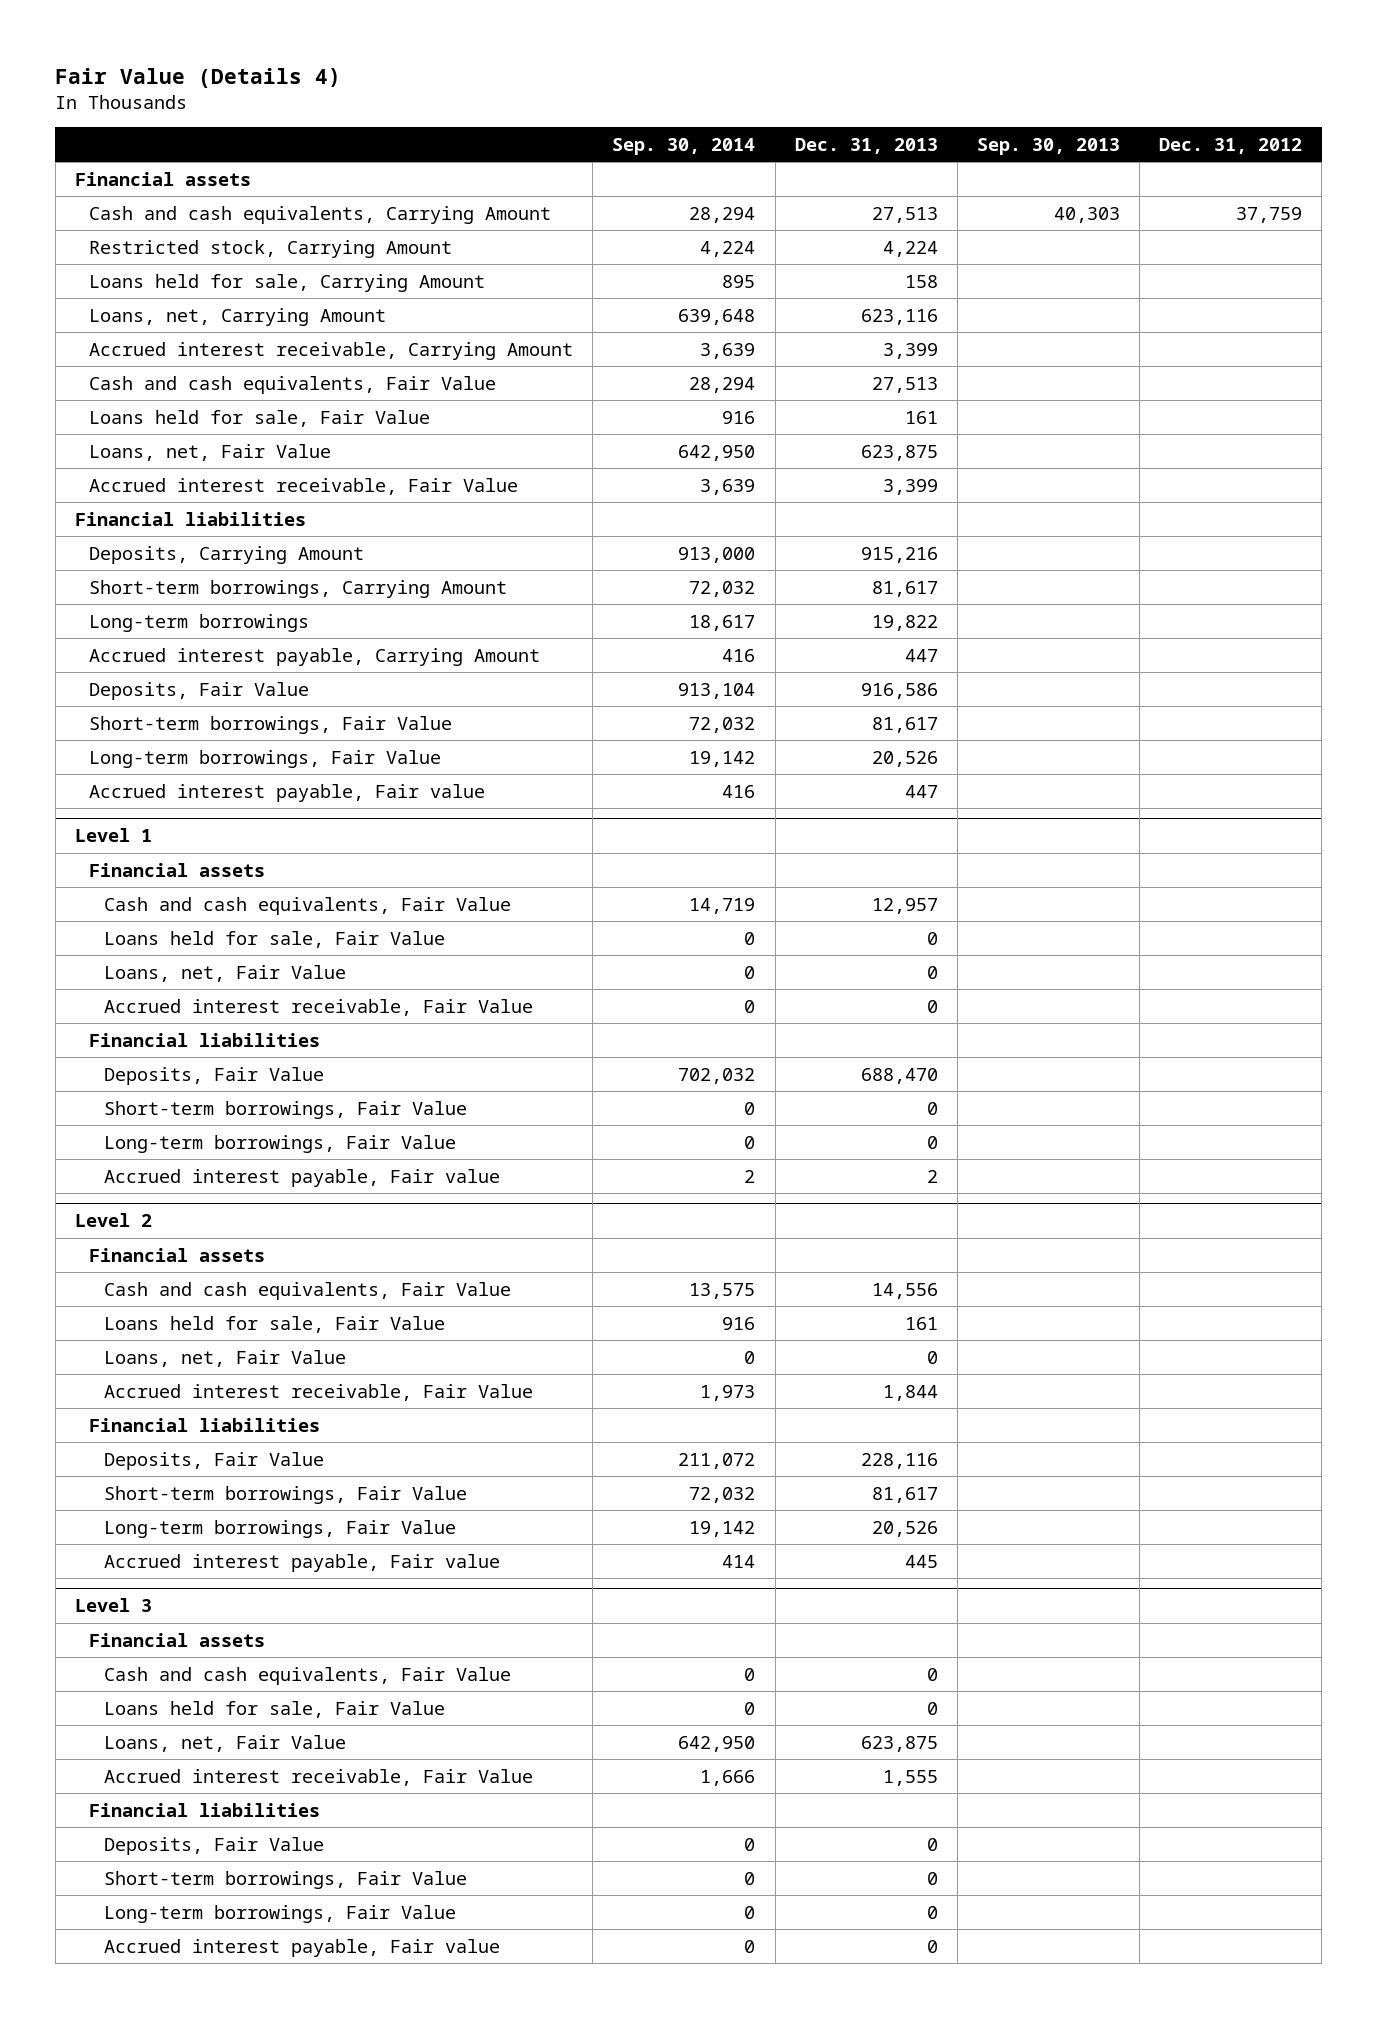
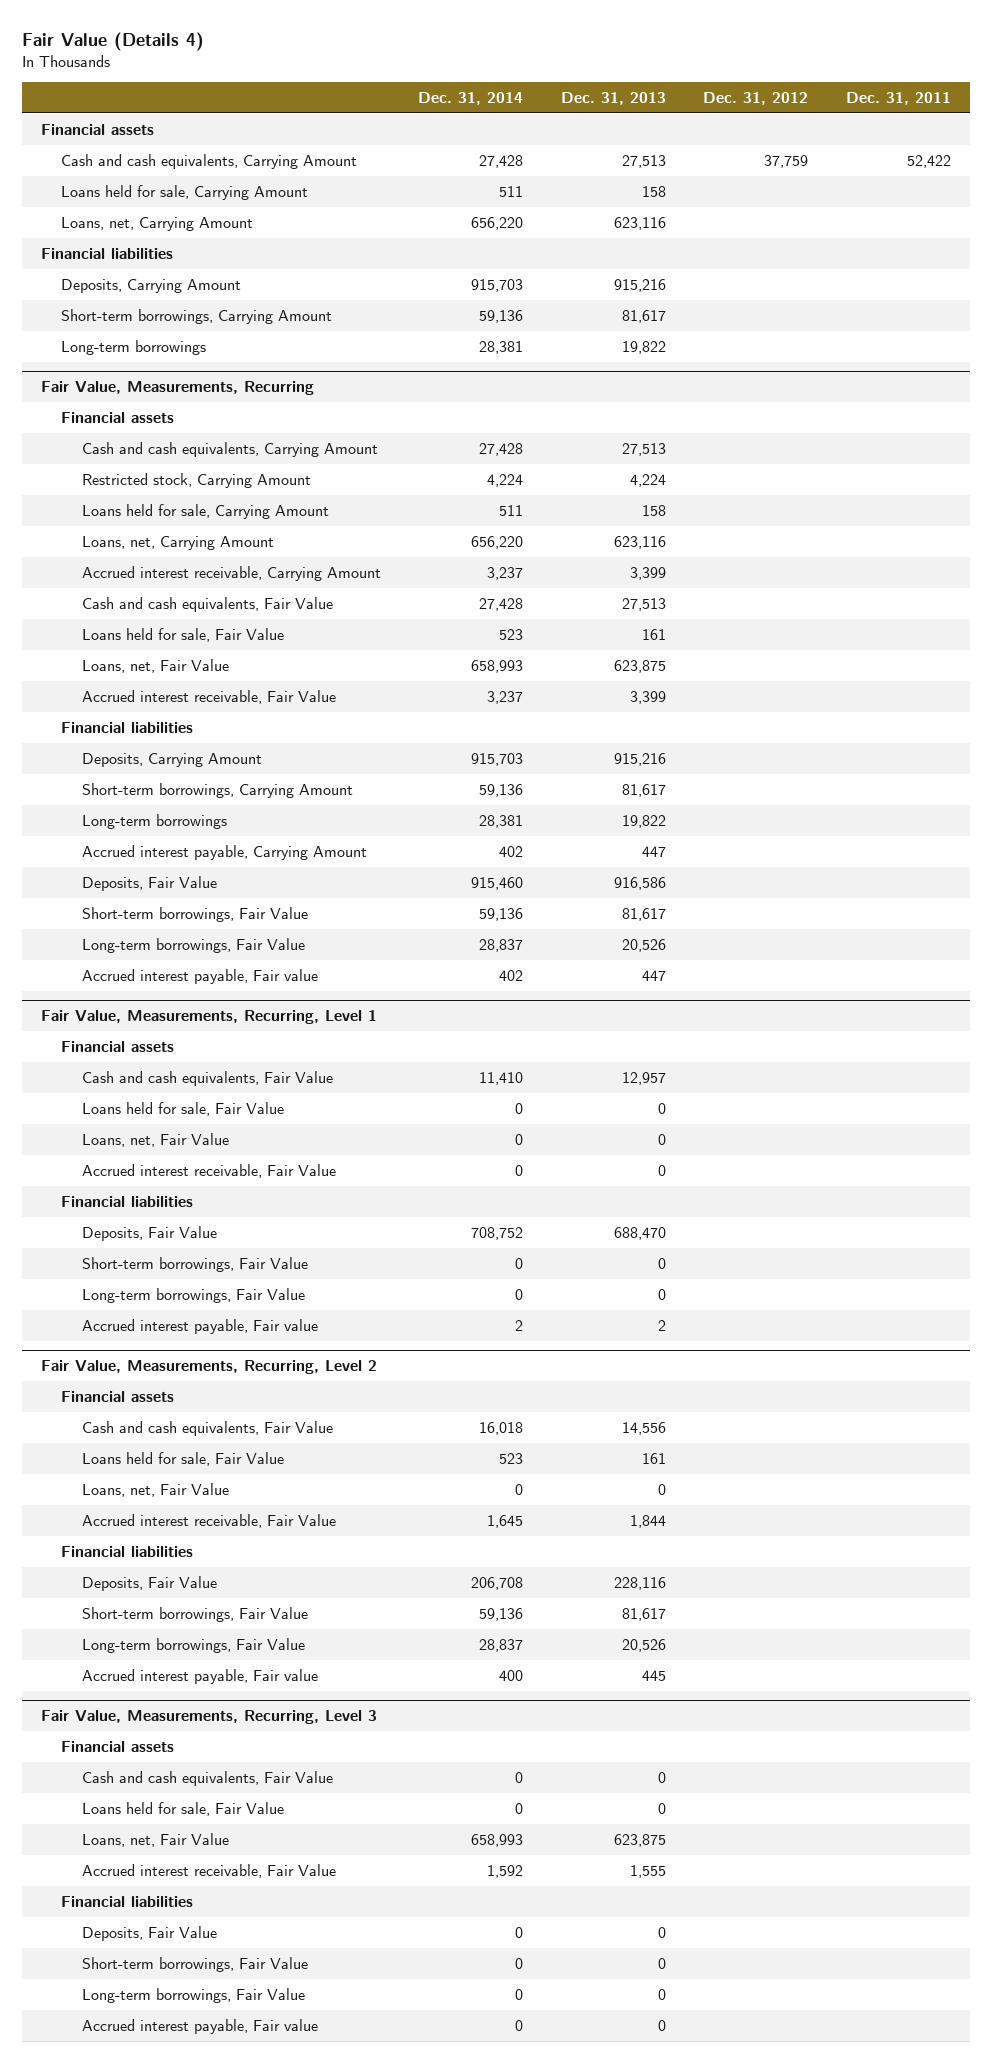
- | Sep. 30, 2014 | Dec. 31, 2013 | Sep. 30, 2013 | Dec. 31, 2012
+ | Dec. 31, 2014 | Dec. 31, 2013 | Dec. 31, 2012 | Dec. 31, 2011
+ Loans held for sale, Carrying Amount | 511 | 158 | |
+ Loans, net, Carrying Amount | 656,220 | 623,116 | |
+ Financial liabilities
+ Deposits, Carrying Amount | 915,703 | 915,216 | |
+ Short-term borrowings, Carrying Amount | 59,136 | 81,617 | |
+ Long-term borrowings | 28,381 | 19,822 | |
+ Fair Value, Measurements, Recurring
+ Financial assets
+ Cash and cash equivalents, Carrying Amount | 27,428 | 27,513 | |
- Level 1
+ Fair Value, Measurements, Recurring, Level 1
- Level 2
+ Fair Value, Measurements, Recurring, Level 2
- Level 3
+ Fair Value, Measurements, Recurring, Level 3

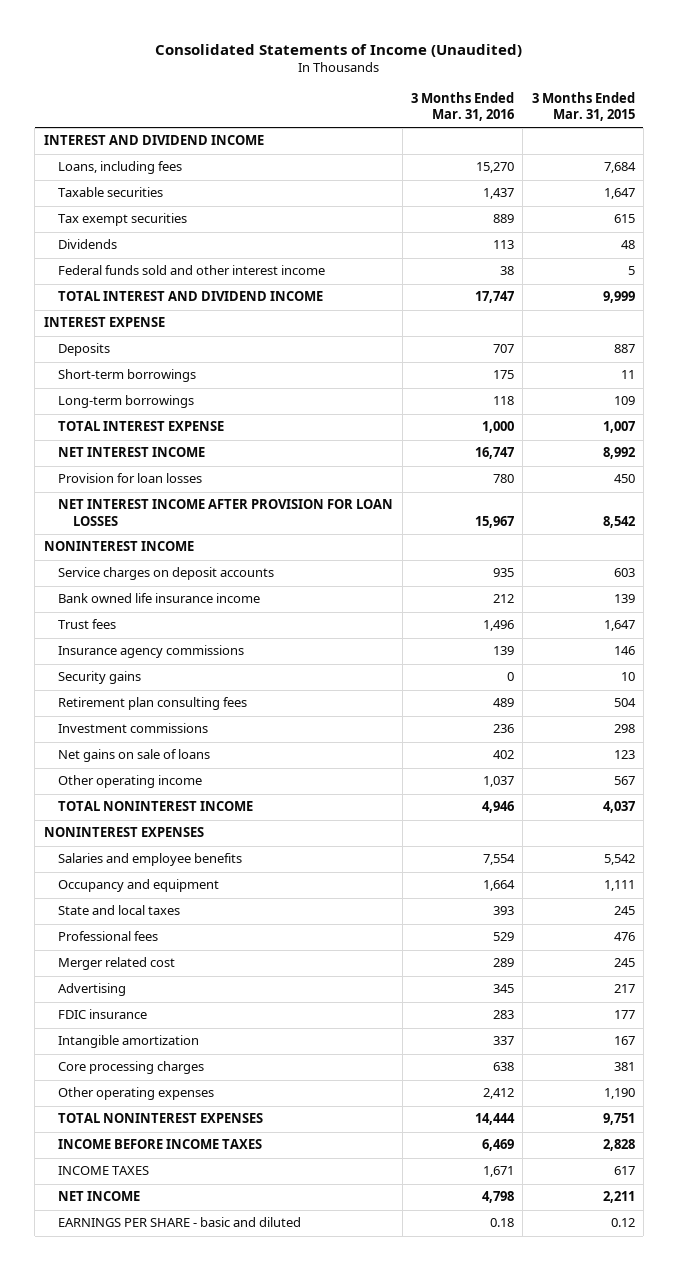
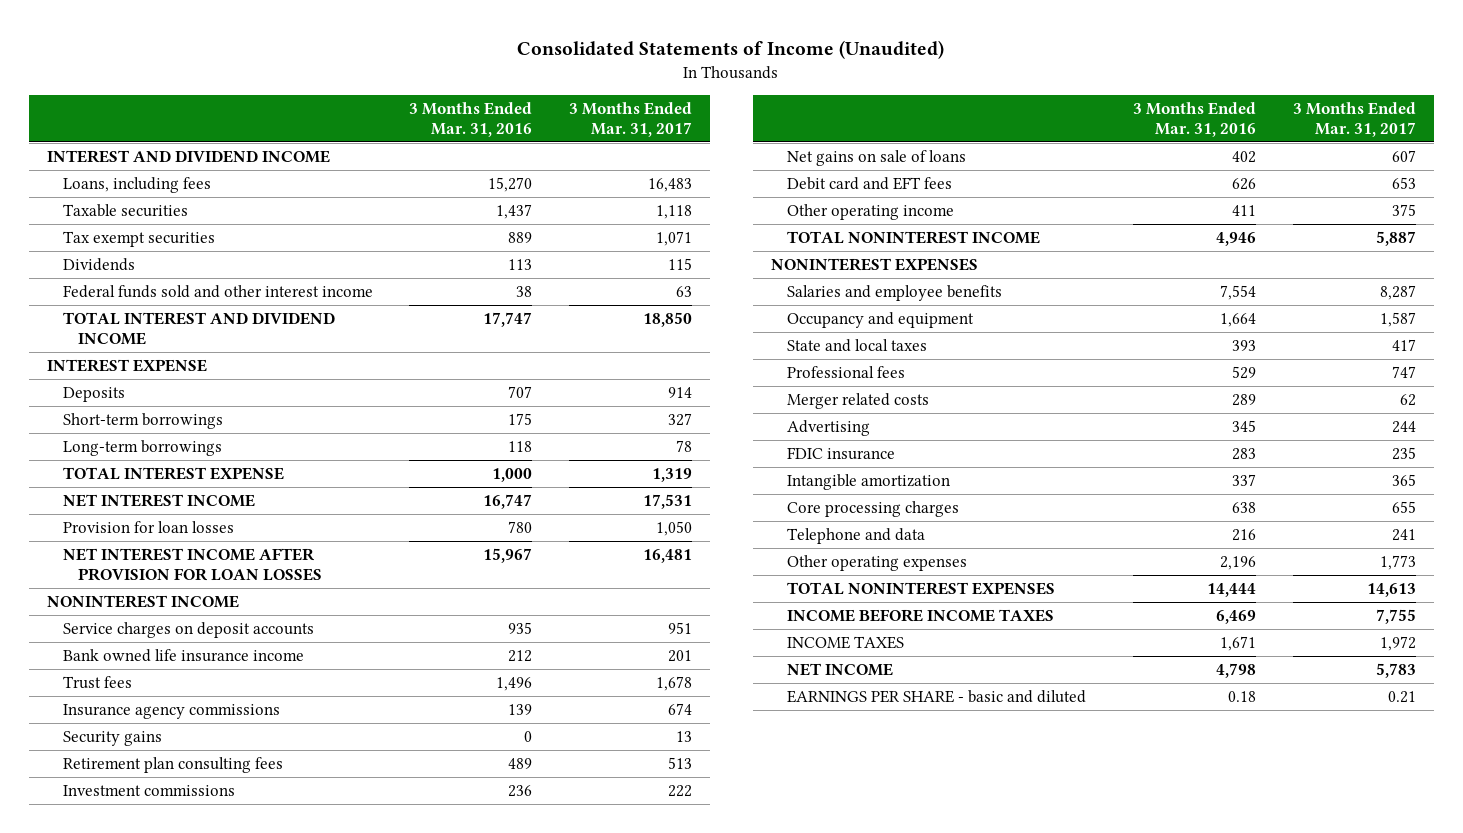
- | 3 Months Ended Mar. 31, 2016 | 3 Months Ended Mar. 31, 2015
+ | 3 Months Ended Mar. 31, 2016 | 3 Months Ended Mar. 31, 2017
- Other operating income | 1,037 | 567
+ Debit card and EFT fees | 626 | 653
+ Other operating income | 411 | 375
- Merger related cost | 289 | 245
+ Merger related costs | 289 | 62
- Other operating expenses | 2,412 | 1,190
+ Telephone and data | 216 | 241
+ Other operating expenses | 2,196 | 1,773

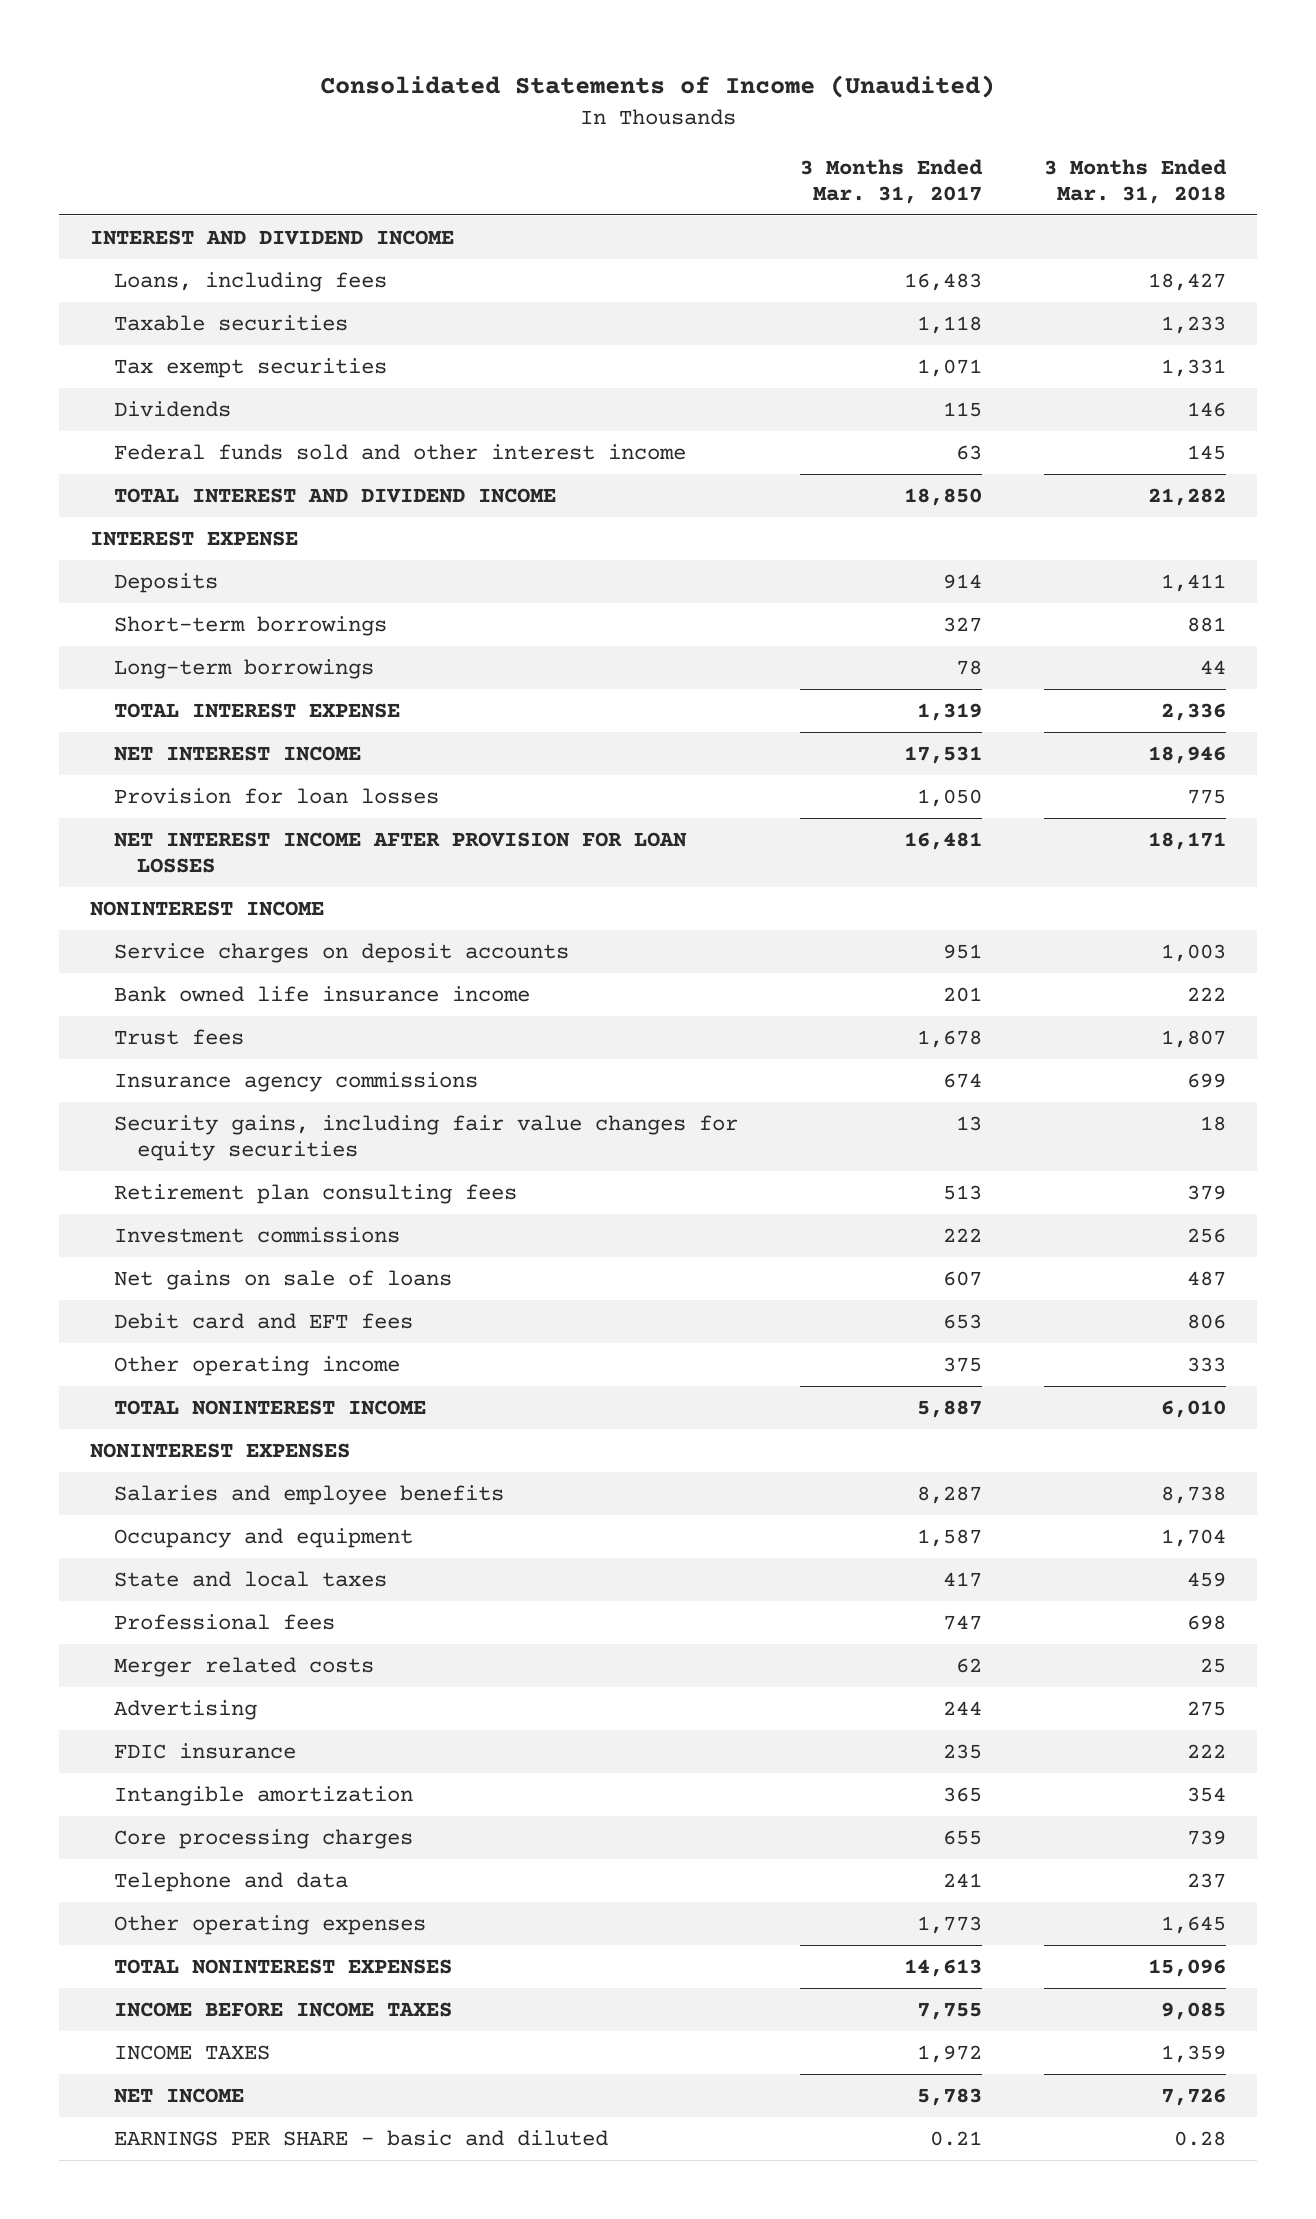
- | 3 Months Ended Mar. 31, 2016 | 3 Months Ended Mar. 31, 2017
+ | 3 Months Ended Mar. 31, 2017 | 3 Months Ended Mar. 31, 2018
- Security gains | 0 | 13
+ Security gains, including fair value changes for equity securities | 13 | 18

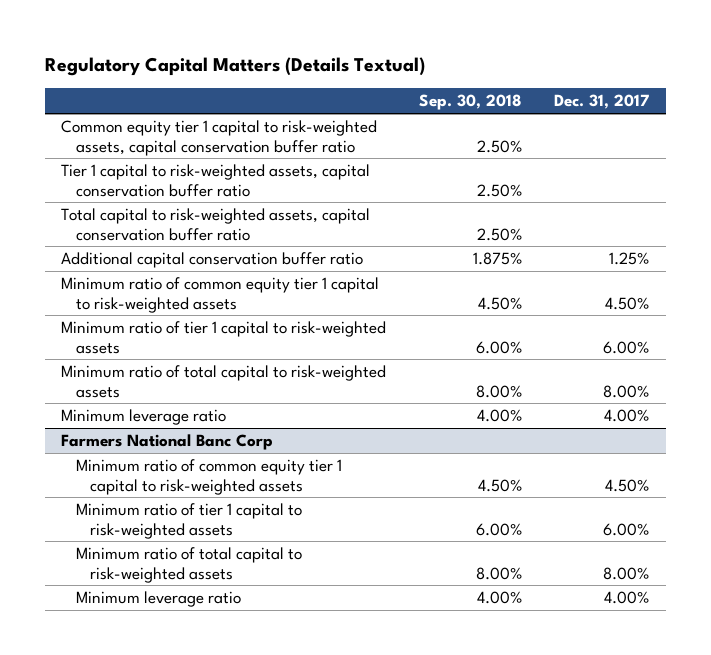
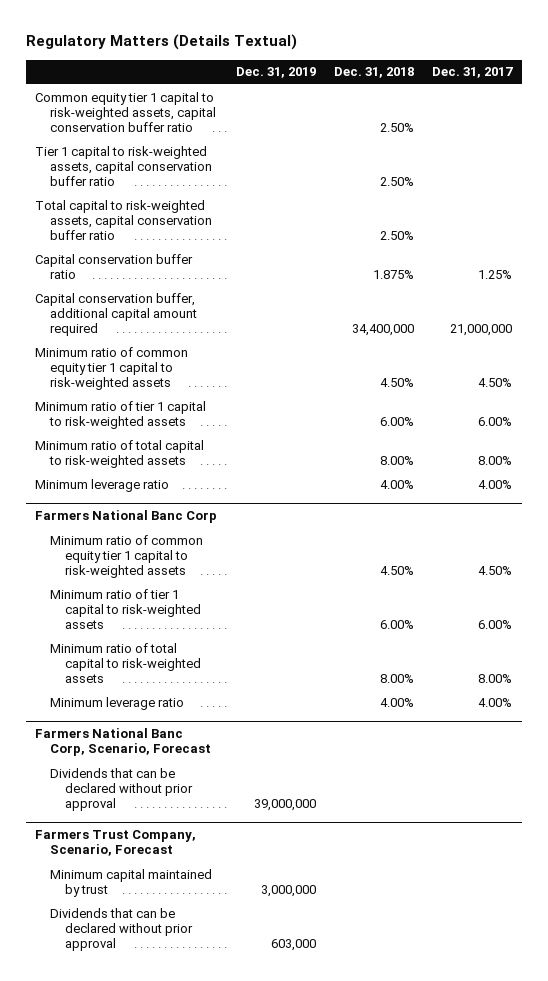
- Regulatory Capital Matters (Details Textual)
+ Regulatory Matters (Details Textual)
- | Sep. 30, 2018 | Dec. 31, 2017
+ | Dec. 31, 2019 | Dec. 31, 2018 | Dec. 31, 2017
- Additional capital conservation buffer ratio | 1.875% | 1.25%
+ Capital conservation buffer ratio | | 1.875% | 1.25%
+ Capital conservation buffer, additional capital amount required | | 34,400,000 | 21,000,000
+ Farmers National Banc Corp, Scenario, Forecast
+ Dividends that can be declared without prior approval | 39,000,000 | |
+ Farmers Trust Company, Scenario, Forecast
+ Minimum capital maintained by trust | 3,000,000 | |
+ Dividends that can be declared without prior approval | 603,000 | |

